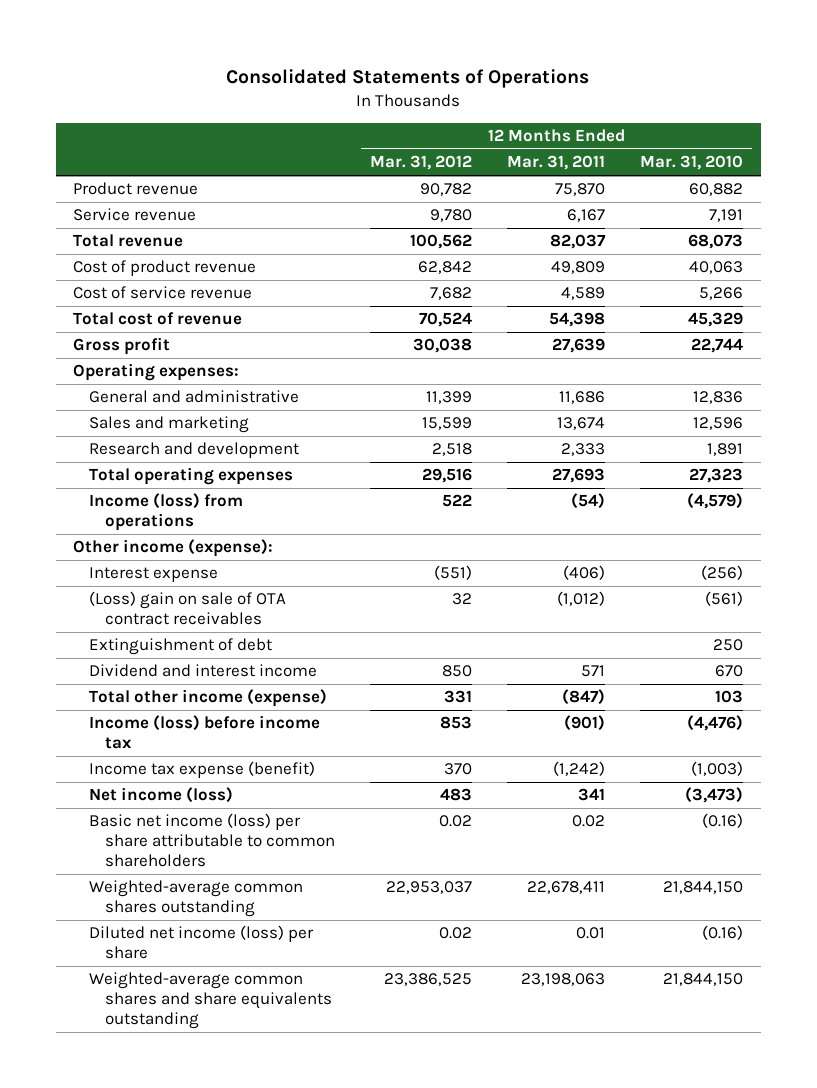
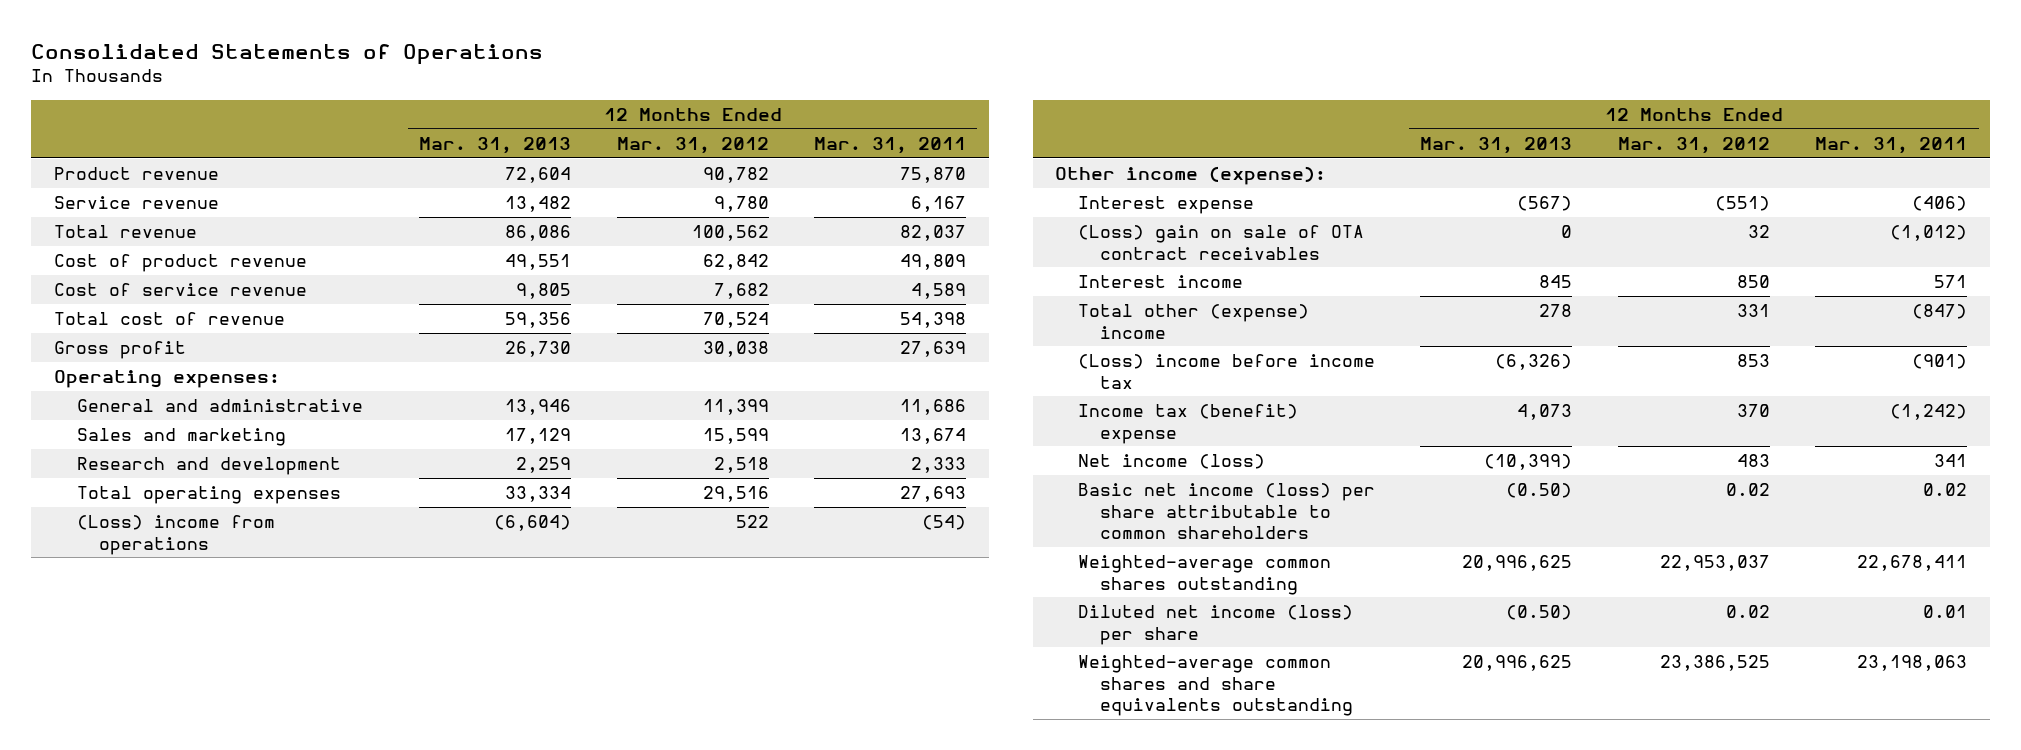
- | 12 Months Ended Mar. 31, 2012 | 12 Months Ended Mar. 31, 2011 | 12 Months Ended Mar. 31, 2010
+ | 12 Months Ended Mar. 31, 2013 | 12 Months Ended Mar. 31, 2012 | 12 Months Ended Mar. 31, 2011
- Income (loss) from operations | 522 | (54) | (4,579)
+ (Loss) income from operations | (6,604) | 522 | (54)
- Extinguishment of debt | | | 250
- Dividend and interest income | 850 | 571 | 670
- Total other income (expense) | 331 | (847) | 103
- Income (loss) before income tax | 853 | (901) | (4,476)
- Income tax expense (benefit) | 370 | (1,242) | (1,003)
+ Interest income | 845 | 850 | 571
+ Total other (expense) income | 278 | 331 | (847)
+ (Loss) income before income tax | (6,326) | 853 | (901)
+ Income tax (benefit) expense | 4,073 | 370 | (1,242)

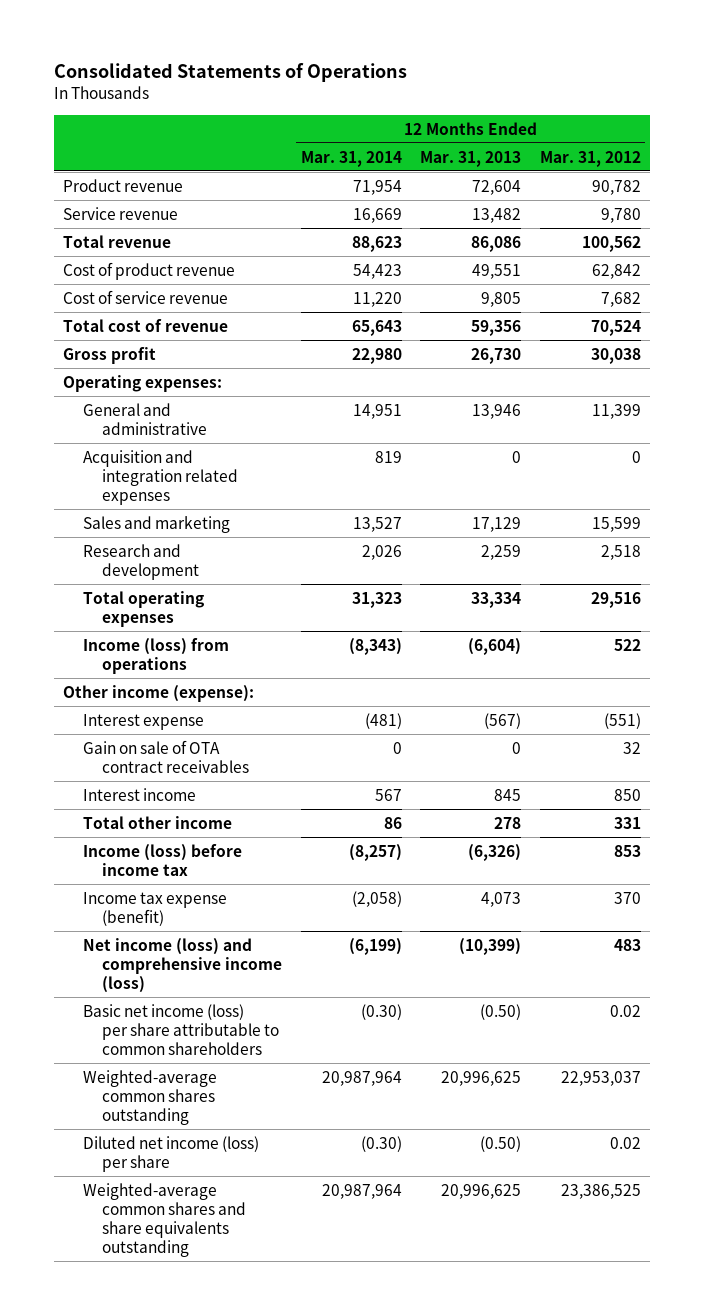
- | 12 Months Ended Mar. 31, 2013 | 12 Months Ended Mar. 31, 2012 | 12 Months Ended Mar. 31, 2011
+ | 12 Months Ended Mar. 31, 2014 | 12 Months Ended Mar. 31, 2013 | 12 Months Ended Mar. 31, 2012
+ Acquisition and integration related expenses | 819 | 0 | 0
- (Loss) income from operations | (6,604) | 522 | (54)
+ Income (loss) from operations | (8,343) | (6,604) | 522
- (Loss) gain on sale of OTA contract receivables | 0 | 32 | (1,012)
+ Gain on sale of OTA contract receivables | 0 | 0 | 32
- Total other (expense) income | 278 | 331 | (847)
- (Loss) income before income tax | (6,326) | 853 | (901)
- Income tax (benefit) expense | 4,073 | 370 | (1,242)
- Net income (loss) | (10,399) | 483 | 341
+ Total other income | 86 | 278 | 331
+ Income (loss) before income tax | (8,257) | (6,326) | 853
+ Income tax expense (benefit) | (2,058) | 4,073 | 370
+ Net income (loss) and comprehensive income (loss) | (6,199) | (10,399) | 483

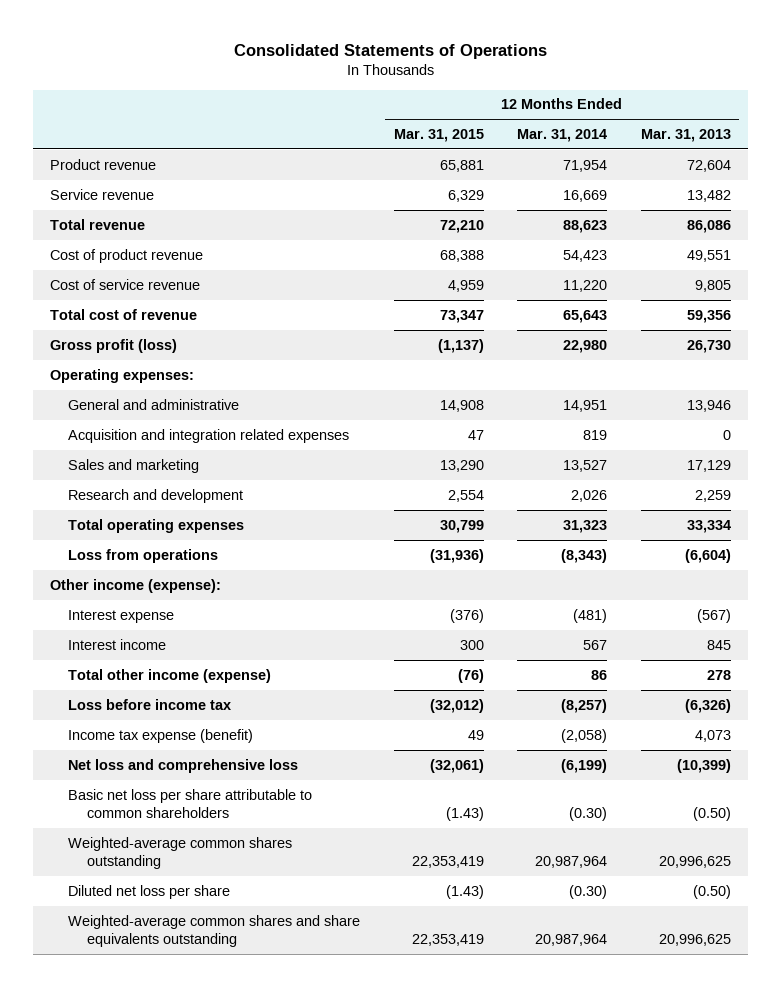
- | 12 Months Ended Mar. 31, 2014 | 12 Months Ended Mar. 31, 2013 | 12 Months Ended Mar. 31, 2012
+ | 12 Months Ended Mar. 31, 2015 | 12 Months Ended Mar. 31, 2014 | 12 Months Ended Mar. 31, 2013
- Gross profit | 22,980 | 26,730 | 30,038
+ Gross profit (loss) | (1,137) | 22,980 | 26,730
- Income (loss) from operations | (8,343) | (6,604) | 522
+ Loss from operations | (31,936) | (8,343) | (6,604)
- Gain on sale of OTA contract receivables | 0 | 0 | 32
- Total other income | 86 | 278 | 331
- Income (loss) before income tax | (8,257) | (6,326) | 853
+ Total other income (expense) | (76) | 86 | 278
+ Loss before income tax | (32,012) | (8,257) | (6,326)
- Net income (loss) and comprehensive income (loss) | (6,199) | (10,399) | 483
- Basic net income (loss) per share attributable to common shareholders | (0.30) | (0.50) | 0.02
+ Net loss and comprehensive loss | (32,061) | (6,199) | (10,399)
+ Basic net loss per share attributable to common shareholders | (1.43) | (0.30) | (0.50)
- Diluted net income (loss) per share | (0.30) | (0.50) | 0.02
+ Diluted net loss per share | (1.43) | (0.30) | (0.50)

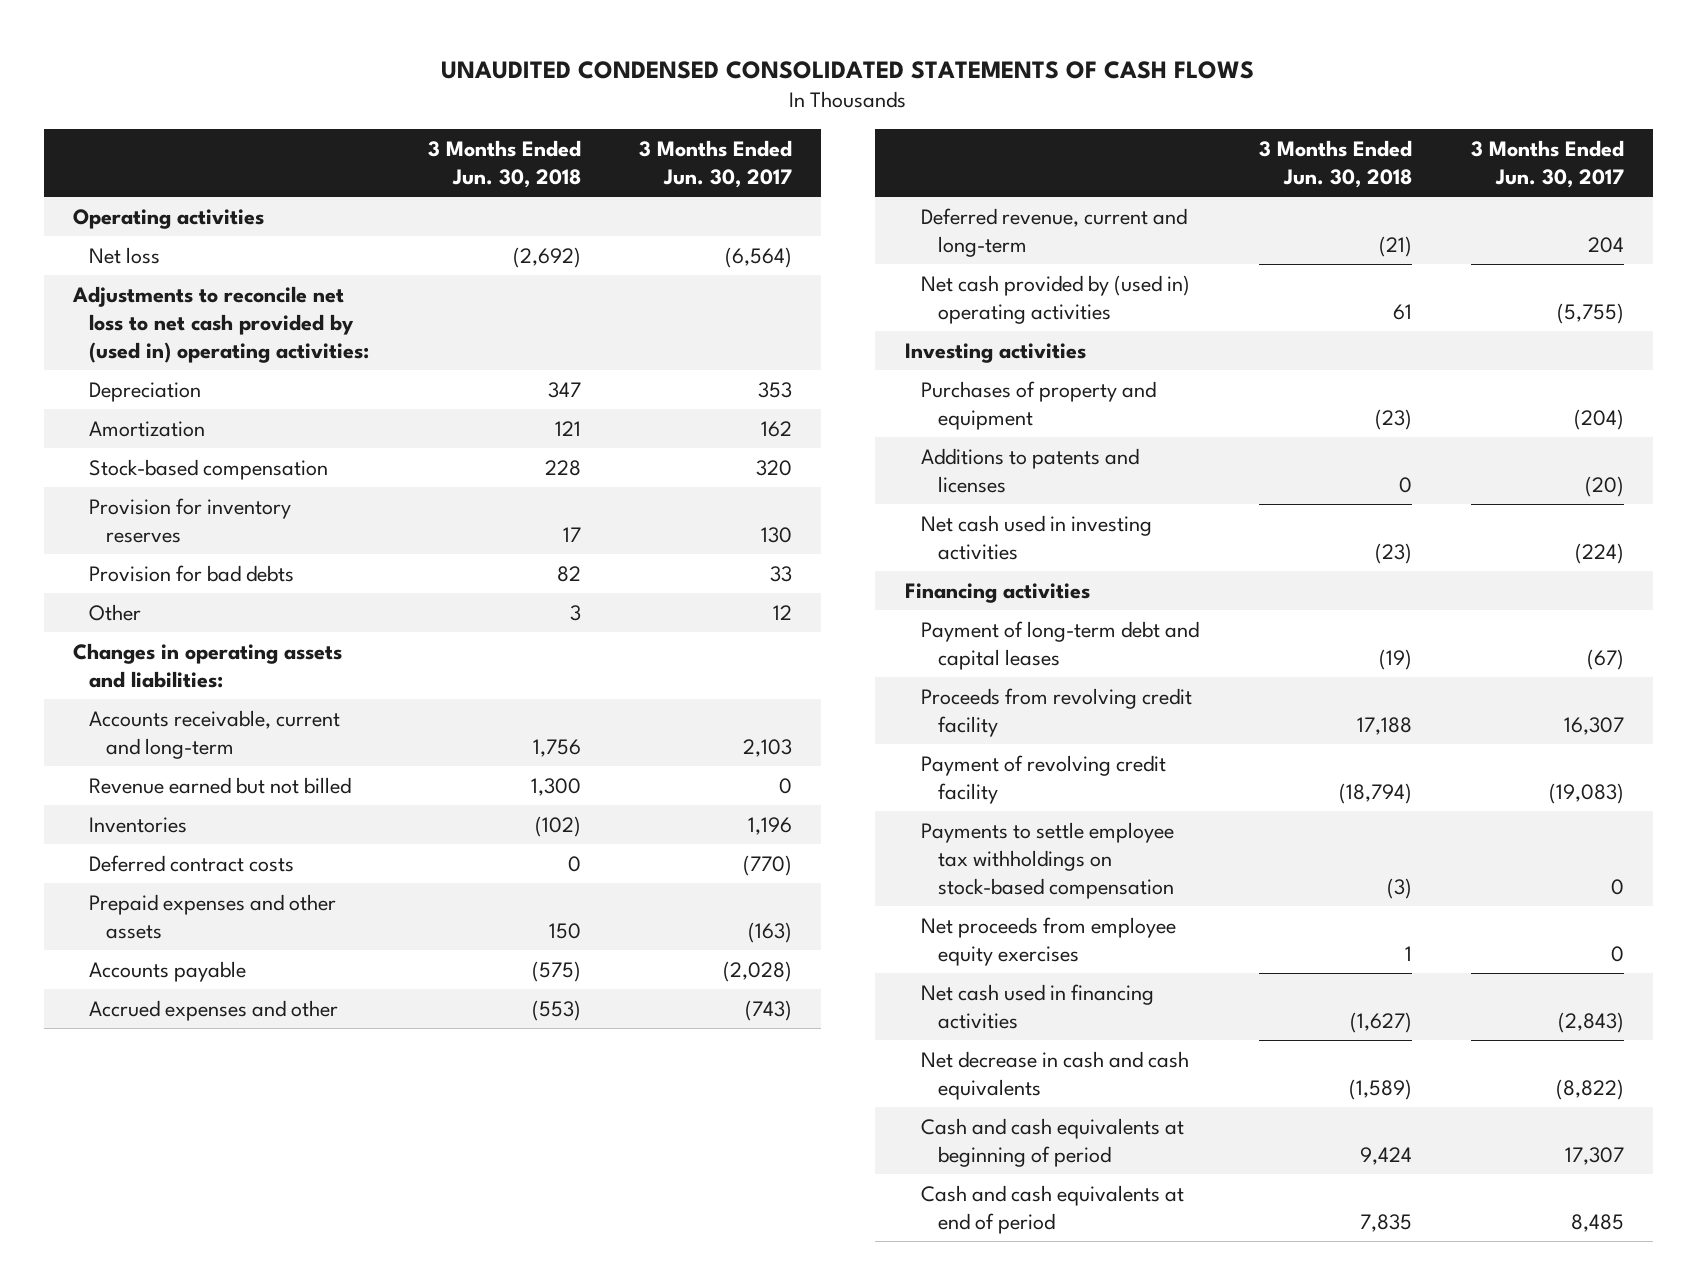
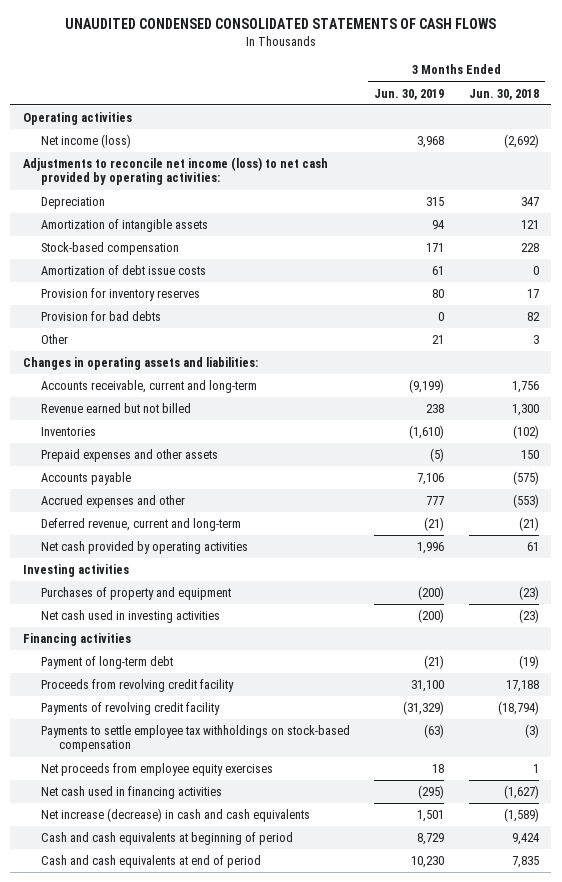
- | 3 Months Ended Jun. 30, 2018 | 3 Months Ended Jun. 30, 2017
+ | 3 Months Ended Jun. 30, 2019 | 3 Months Ended Jun. 30, 2018
- Net loss | (2,692) | (6,564)
- Adjustments to reconcile net loss to net cash provided by (used in) operating activities:
+ Net income (loss) | 3,968 | (2,692)
+ Adjustments to reconcile net income (loss) to net cash provided by operating activities:
- Amortization | 121 | 162
+ Amortization of intangible assets | 94 | 121
+ Amortization of debt issue costs | 61 | 0
- Deferred contract costs | 0 | (770)
- Net cash provided by (used in) operating activities | 61 | (5,755)
+ Net cash provided by operating activities | 1,996 | 61
- Additions to patents and licenses | 0 | (20)
- Payment of long-term debt and capital leases | (19) | (67)
+ Payment of long-term debt | (21) | (19)
- Payment of revolving credit facility | (18,794) | (19,083)
+ Payments of revolving credit facility | (31,329) | (18,794)
- Net decrease in cash and cash equivalents | (1,589) | (8,822)
+ Net increase (decrease) in cash and cash equivalents | 1,501 | (1,589)

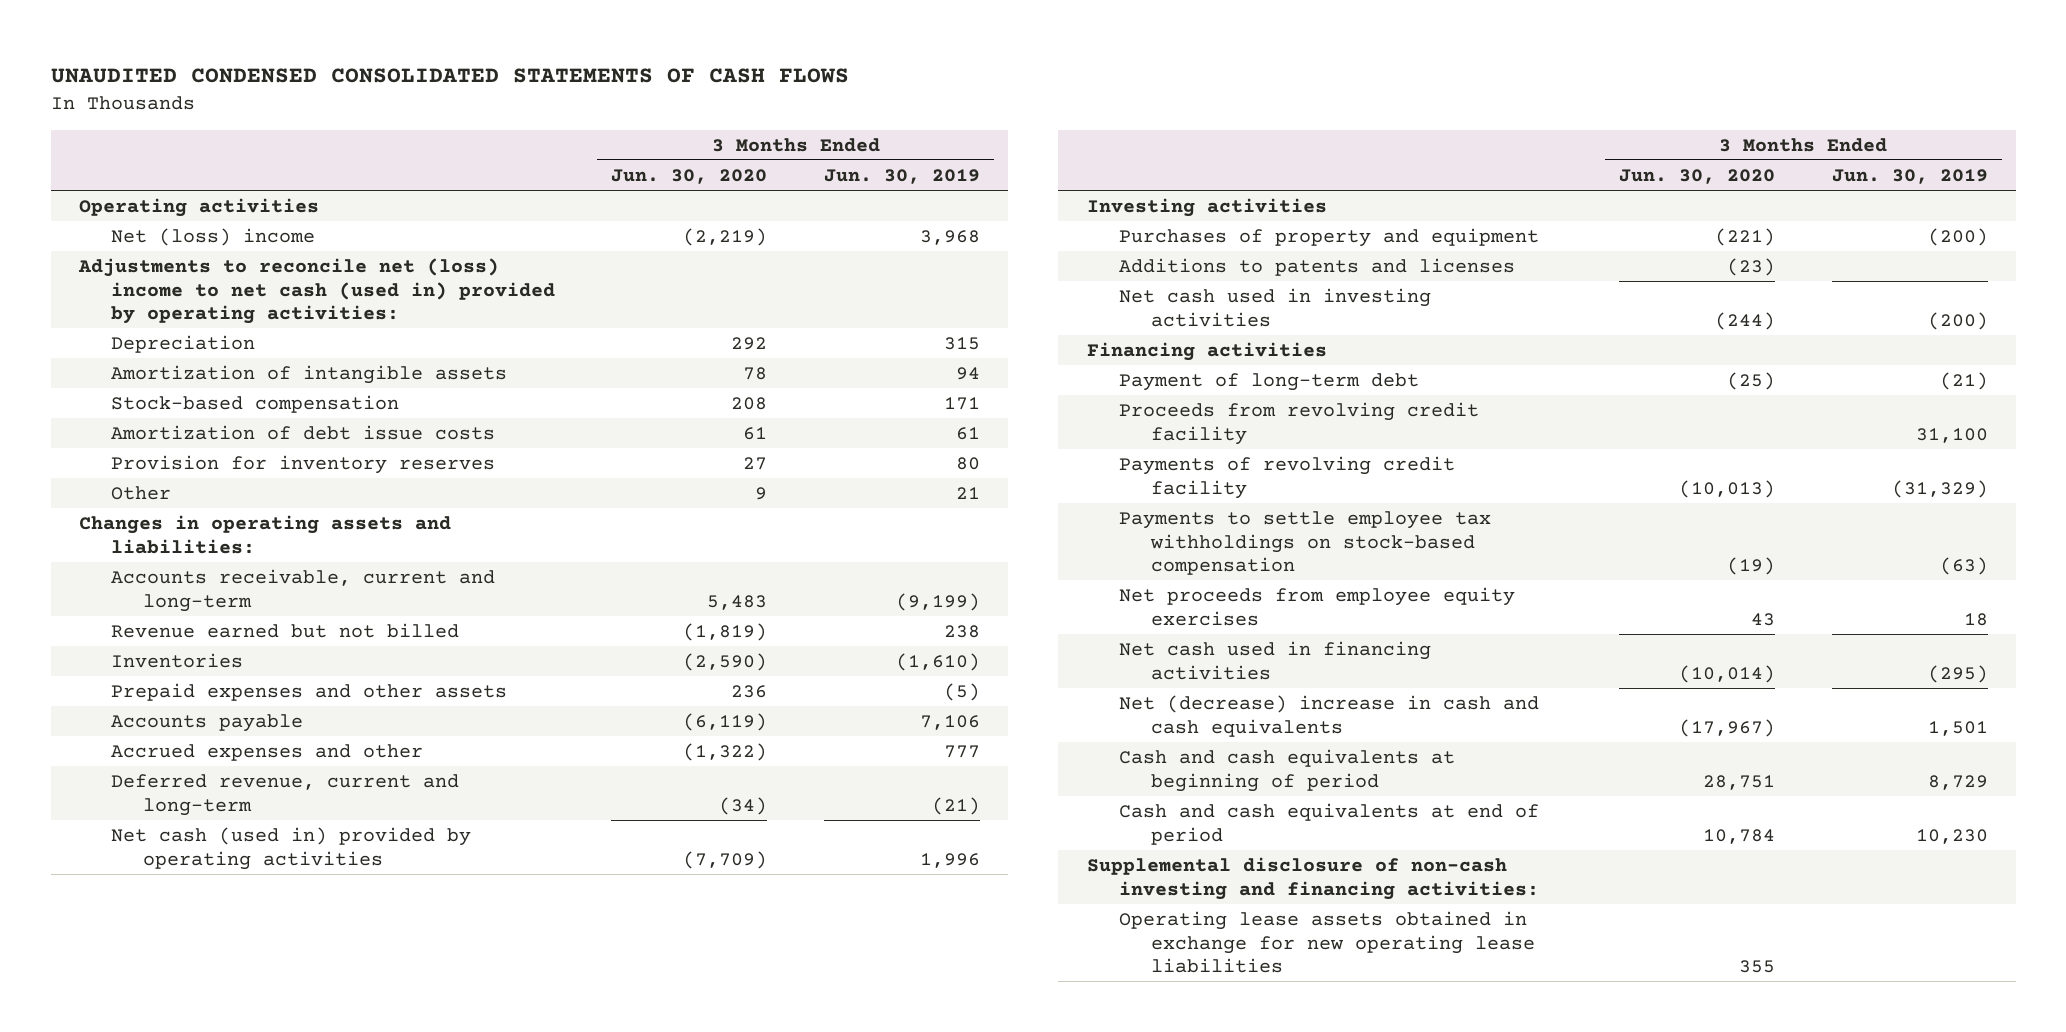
- | 3 Months Ended Jun. 30, 2019 | 3 Months Ended Jun. 30, 2018
+ | 3 Months Ended Jun. 30, 2020 | 3 Months Ended Jun. 30, 2019
- Net income (loss) | 3,968 | (2,692)
- Adjustments to reconcile net income (loss) to net cash provided by operating activities:
+ Net (loss) income | (2,219) | 3,968
+ Adjustments to reconcile net (loss) income to net cash (used in) provided by operating activities:
- Provision for bad debts | 0 | 82
- Net cash provided by operating activities | 1,996 | 61
+ Net cash (used in) provided by operating activities | (7,709) | 1,996
+ Additions to patents and licenses | (23) |
- Net increase (decrease) in cash and cash equivalents | 1,501 | (1,589)
+ Net (decrease) increase in cash and cash equivalents | (17,967) | 1,501
+ Supplemental disclosure of non-cash investing and financing activities:
+ Operating lease assets obtained in exchange for new operating lease liabilities | 355 |

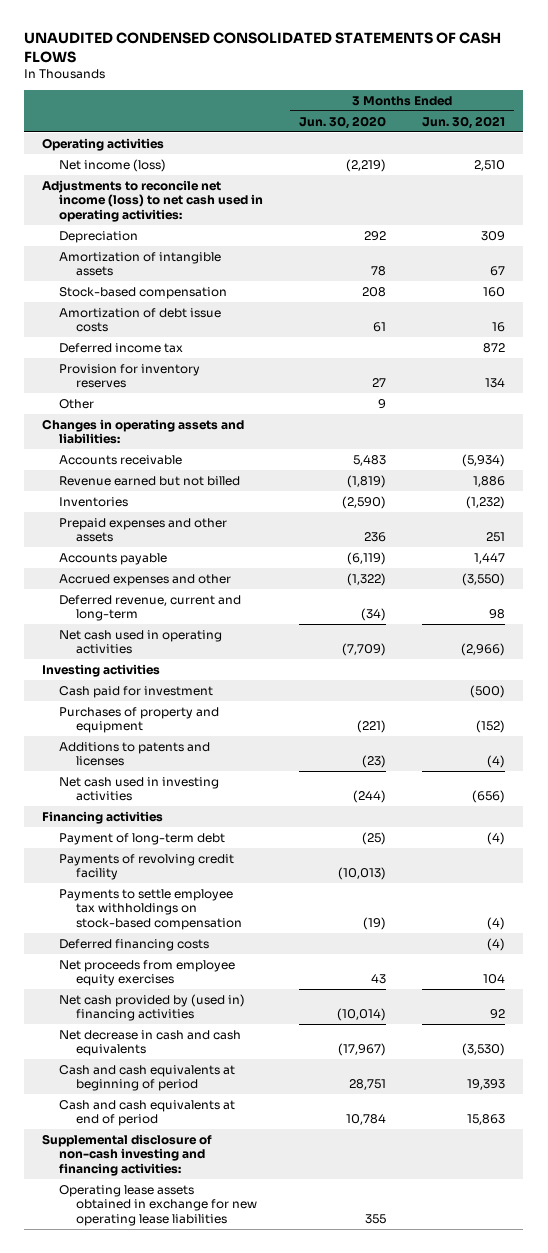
- | 3 Months Ended Jun. 30, 2020 | 3 Months Ended Jun. 30, 2019
+ | 3 Months Ended Jun. 30, 2020 | 3 Months Ended Jun. 30, 2021
- Net (loss) income | (2,219) | 3,968
- Adjustments to reconcile net (loss) income to net cash (used in) provided by operating activities:
+ Net income (loss) | (2,219) | 2,510
+ Adjustments to reconcile net income (loss) to net cash used in operating activities:
+ Deferred income tax | | 872
- Accounts receivable, current and long-term | 5,483 | (9,199)
+ Accounts receivable | 5,483 | (5,934)
- Net cash (used in) provided by operating activities | (7,709) | 1,996
+ Net cash used in operating activities | (7,709) | (2,966)
+ Cash paid for investment | | (500)
- Proceeds from revolving credit facility | | 31,100
+ Deferred financing costs | | (4)
- Net cash used in financing activities | (10,014) | (295)
- Net (decrease) increase in cash and cash equivalents | (17,967) | 1,501
+ Net cash provided by (used in) financing activities | (10,014) | 92
+ Net decrease in cash and cash equivalents | (17,967) | (3,530)

